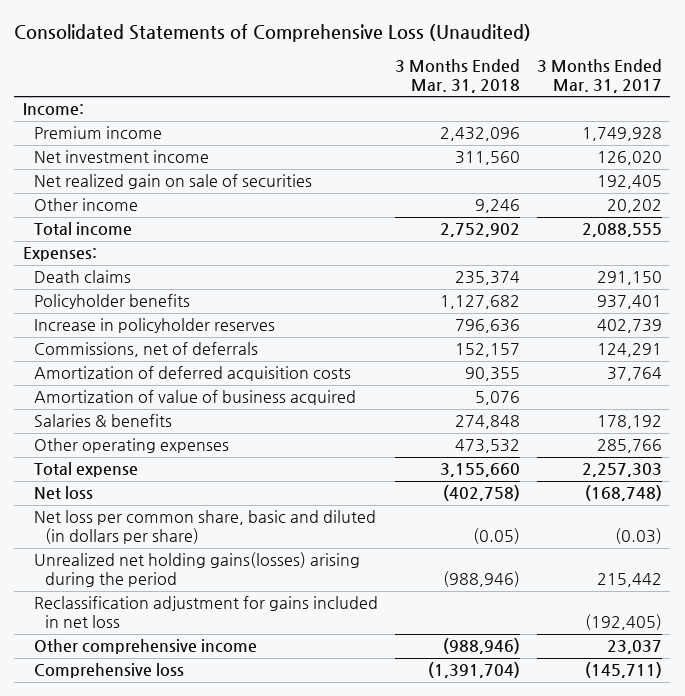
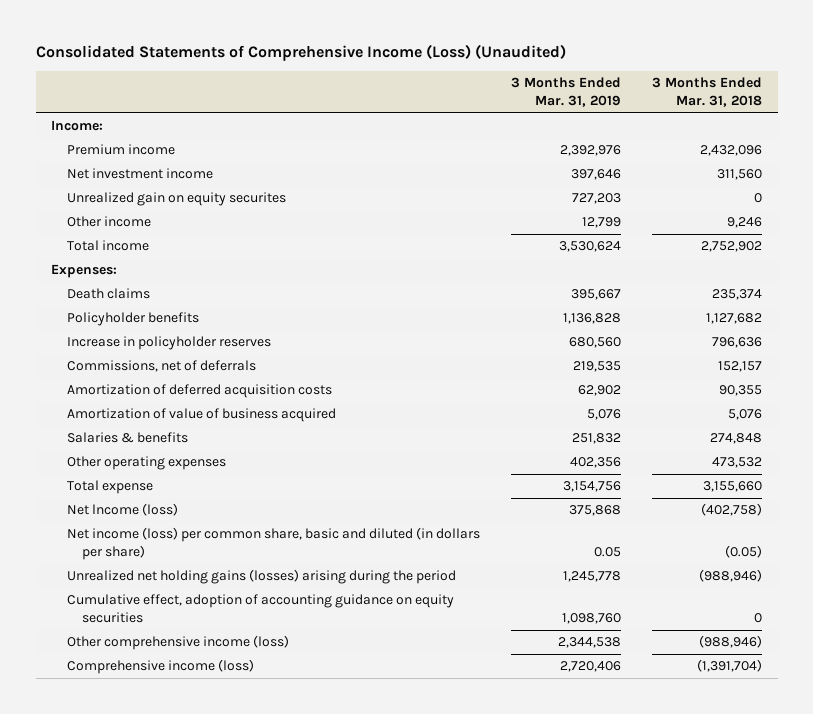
- Consolidated Statements of Comprehensive Loss (Unaudited)
+ Consolidated Statements of Comprehensive Income (Loss) (Unaudited)
- | 3 Months Ended Mar. 31, 2018 | 3 Months Ended Mar. 31, 2017
+ | 3 Months Ended Mar. 31, 2019 | 3 Months Ended Mar. 31, 2018
- Net realized gain on sale of securities | | 192,405
+ Unrealized gain on equity securites | 727,203 | 0
- Net loss | (402,758) | (168,748)
- Net loss per common share, basic and diluted (in dollars per share) | (0.05) | (0.03)
- Unrealized net holding gains(losses) arising during the period | (988,946) | 215,442
- Reclassification adjustment for gains included in net loss | | (192,405)
- Other comprehensive income | (988,946) | 23,037
- Comprehensive loss | (1,391,704) | (145,711)
+ Net lncome (loss) | 375,868 | (402,758)
+ Net income (loss) per common share, basic and diluted (in dollars per share) | 0.05 | (0.05)
+ Unrealized net holding gains (losses) arising during the period | 1,245,778 | (988,946)
+ Cumulative effect, adoption of accounting guidance on equity securities | 1,098,760 | 0
+ Other comprehensive income (loss) | 2,344,538 | (988,946)
+ Comprehensive income (loss) | 2,720,406 | (1,391,704)

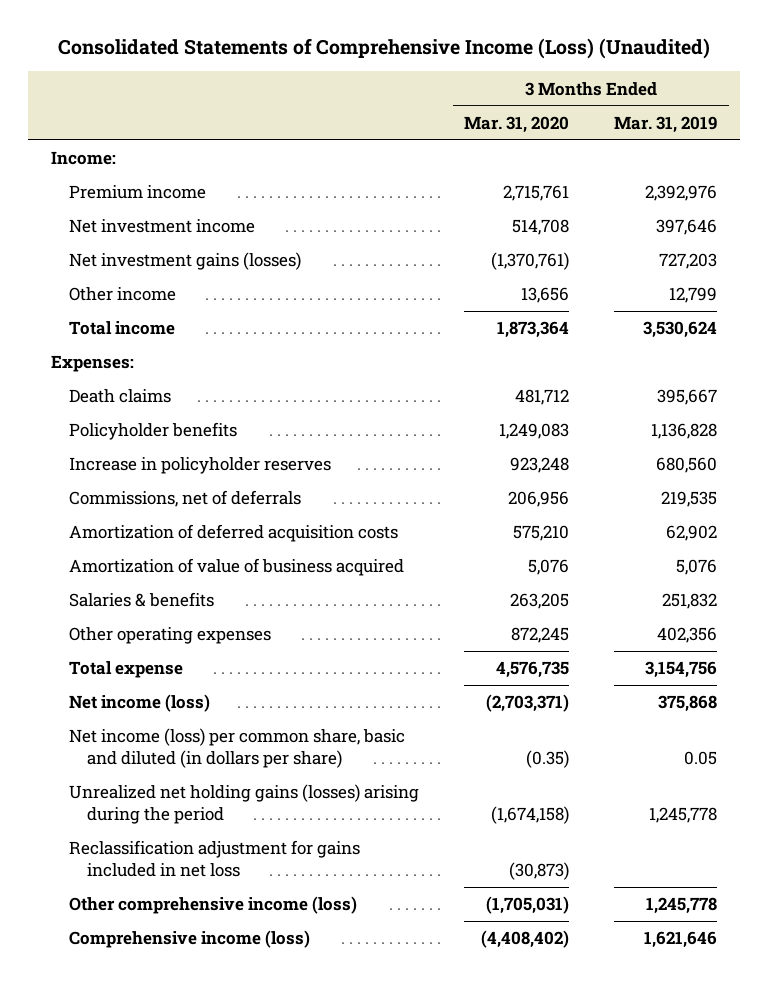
- | 3 Months Ended Mar. 31, 2019 | 3 Months Ended Mar. 31, 2018
+ | 3 Months Ended Mar. 31, 2020 | 3 Months Ended Mar. 31, 2019
- Unrealized gain on equity securites | 727,203 | 0
+ Net investment gains (losses) | (1,370,761) | 727,203
- Net lncome (loss) | 375,868 | (402,758)
+ Net income (loss) | (2,703,371) | 375,868
- Cumulative effect, adoption of accounting guidance on equity securities | 1,098,760 | 0
- Other comprehensive income (loss) | 2,344,538 | (988,946)
- Comprehensive income (loss) | 2,720,406 | (1,391,704)
+ Reclassification adjustment for gains included in net loss | (30,873) |
+ Other comprehensive income (loss) | (1,705,031) | 1,245,778
+ Comprehensive income (loss) | (4,408,402) | 1,621,646

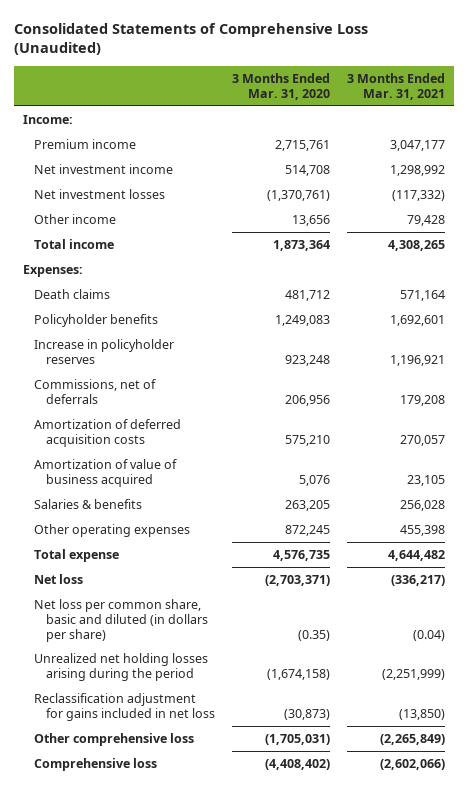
- Consolidated Statements of Comprehensive Income (Loss) (Unaudited)
+ Consolidated Statements of Comprehensive Loss (Unaudited)
- | 3 Months Ended Mar. 31, 2020 | 3 Months Ended Mar. 31, 2019
+ | 3 Months Ended Mar. 31, 2020 | 3 Months Ended Mar. 31, 2021
- Net investment gains (losses) | (1,370,761) | 727,203
+ Net investment losses | (1,370,761) | (117,332)
- Net income (loss) | (2,703,371) | 375,868
- Net income (loss) per common share, basic and diluted (in dollars per share) | (0.35) | 0.05
- Unrealized net holding gains (losses) arising during the period | (1,674,158) | 1,245,778
+ Net loss | (2,703,371) | (336,217)
+ Net loss per common share, basic and diluted (in dollars per share) | (0.35) | (0.04)
+ Unrealized net holding losses arising during the period | (1,674,158) | (2,251,999)
- Other comprehensive income (loss) | (1,705,031) | 1,245,778
- Comprehensive income (loss) | (4,408,402) | 1,621,646
+ Other comprehensive loss | (1,705,031) | (2,265,849)
+ Comprehensive loss | (4,408,402) | (2,602,066)

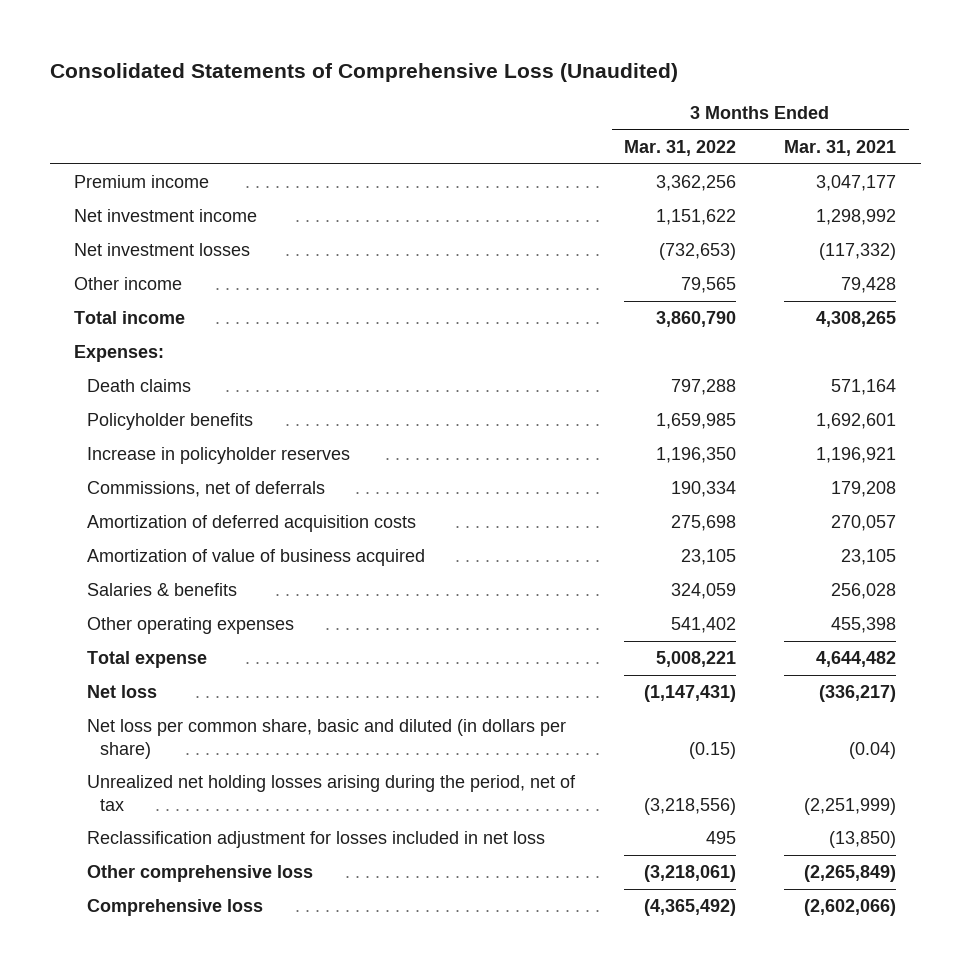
- | 3 Months Ended Mar. 31, 2020 | 3 Months Ended Mar. 31, 2021
+ | 3 Months Ended Mar. 31, 2022 | 3 Months Ended Mar. 31, 2021
- Income:
- Unrealized net holding losses arising during the period | (1,674,158) | (2,251,999)
- Reclassification adjustment for gains included in net loss | (30,873) | (13,850)
+ Unrealized net holding losses arising during the period, net of tax | (3,218,556) | (2,251,999)
+ Reclassification adjustment for losses included in net loss | 495 | (13,850)

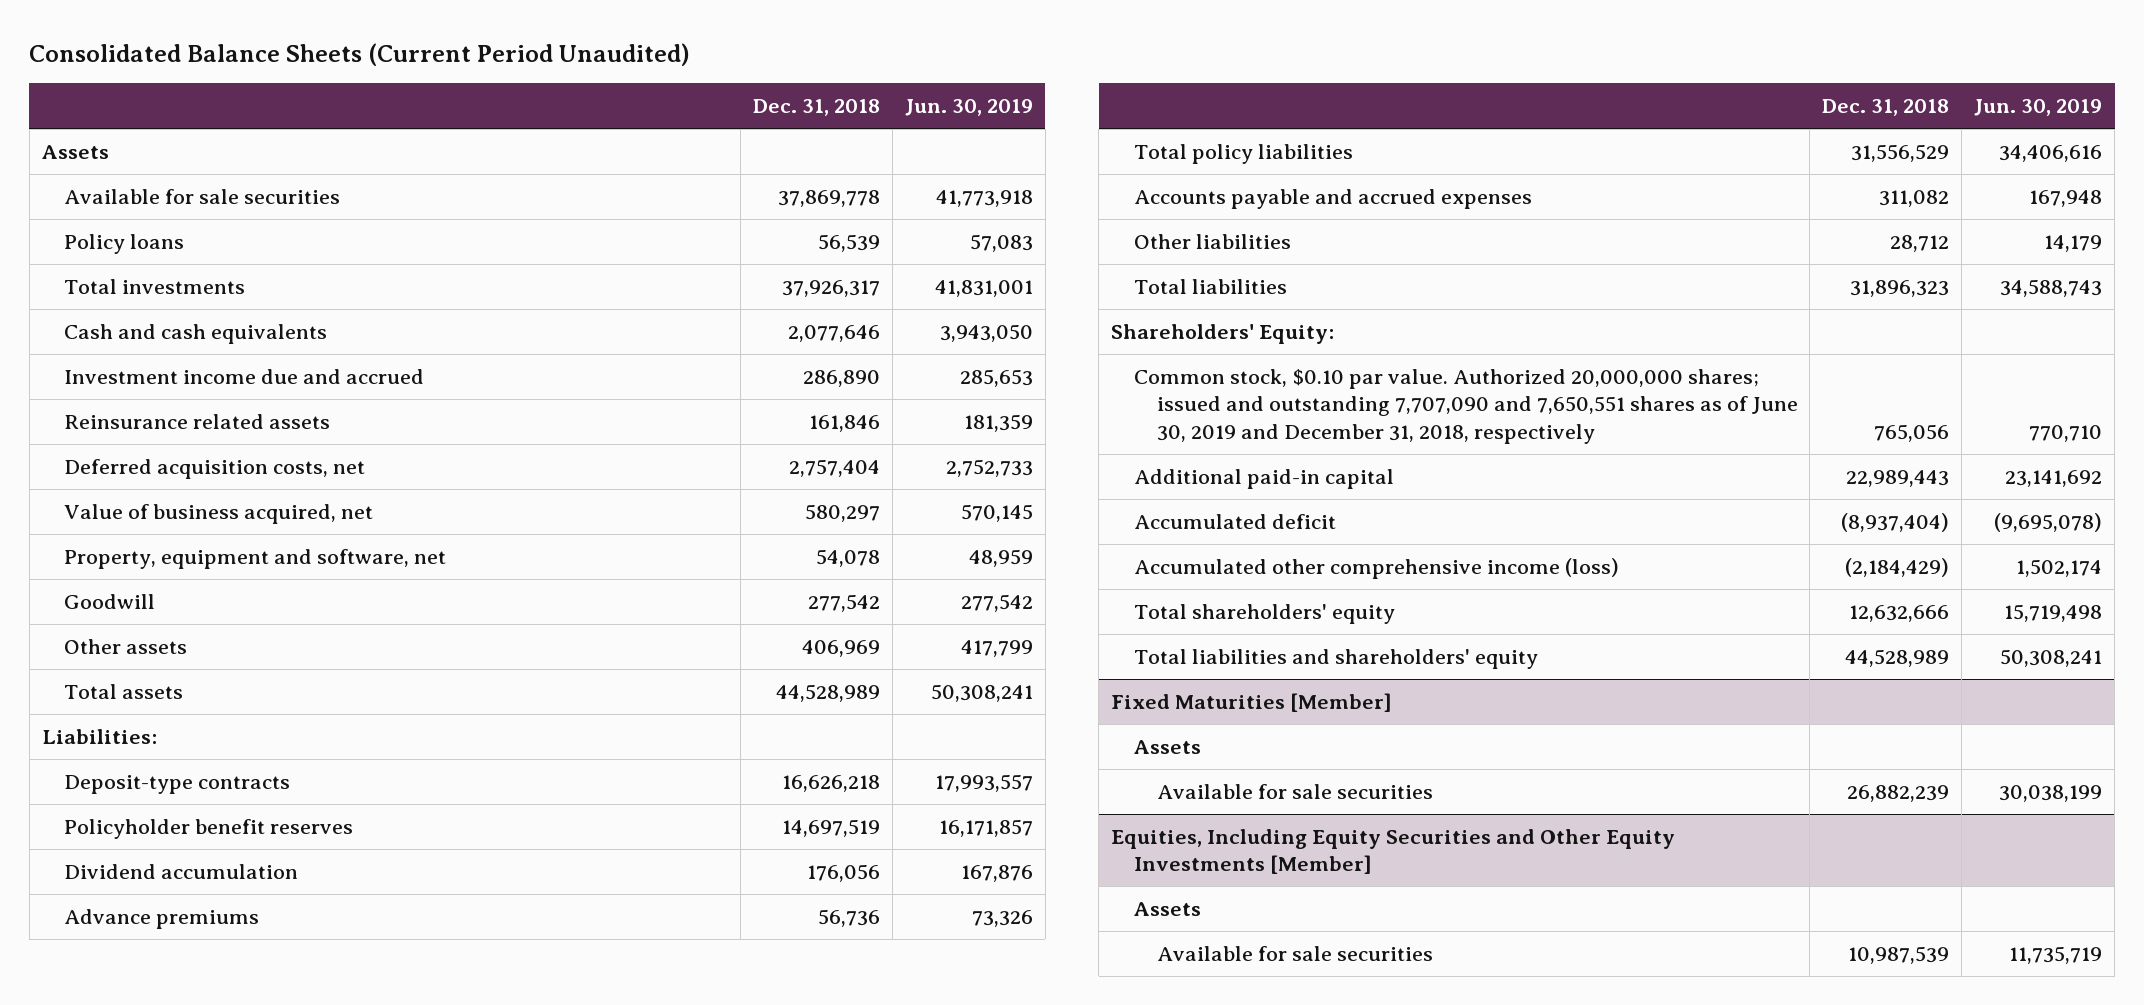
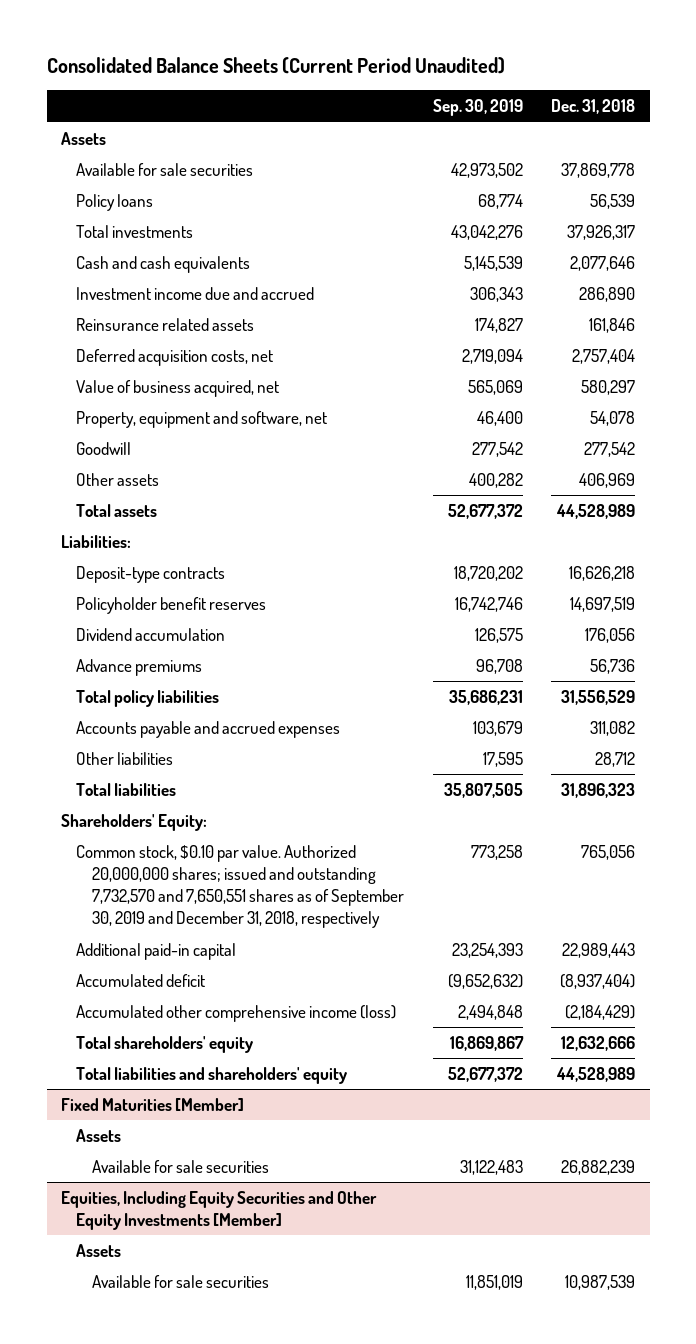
- | Dec. 31, 2018 | Jun. 30, 2019
+ | Sep. 30, 2019 | Dec. 31, 2018
- Common stock, $0.10 par value. Authorized 20,000,000 shares; issued and outstanding 7,707,090 and 7,650,551 shares as of June 30, 2019 and December 31, 2018, respectively | 765,056 | 770,710
+ Common stock, $0.10 par value. Authorized 20,000,000 shares; issued and outstanding 7,732,570 and 7,650,551 shares as of September 30, 2019 and December 31, 2018, respectively | 773,258 | 765,056

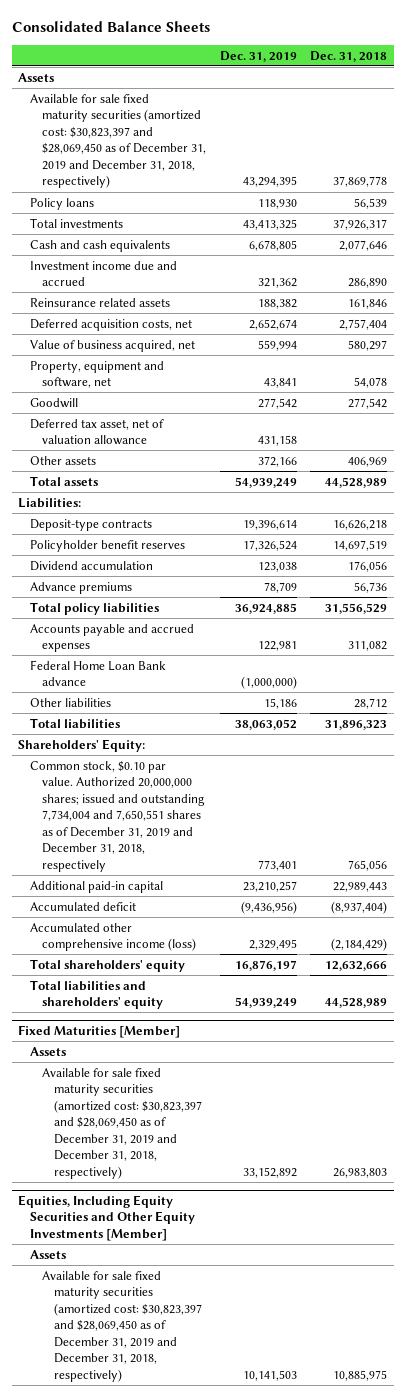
- Consolidated Balance Sheets (Current Period Unaudited)
+ Consolidated Balance Sheets
- | Sep. 30, 2019 | Dec. 31, 2018
+ | Dec. 31, 2019 | Dec. 31, 2018
- Available for sale securities | 42,973,502 | 37,869,778
+ Available for sale fixed maturity securities (amortized cost: $30,823,397 and $28,069,450 as of December 31, 2019 and December 31, 2018, respectively) | 43,294,395 | 37,869,778
+ Deferred tax asset, net of valuation allowance | 431,158 |
+ Federal Home Loan Bank advance | (1,000,000) |
- Common stock, $0.10 par value. Authorized 20,000,000 shares; issued and outstanding 7,732,570 and 7,650,551 shares as of September 30, 2019 and December 31, 2018, respectively | 773,258 | 765,056
+ Common stock, $0.10 par value. Authorized 20,000,000 shares; issued and outstanding 7,734,004 and 7,650,551 shares as of December 31, 2019 and December 31, 2018, respectively | 773,401 | 765,056
@ Fixed Maturities [Member]
- Available for sale securities | 31,122,483 | 26,882,239
+ Available for sale fixed maturity securities (amortized cost: $30,823,397 and $28,069,450 as of December 31, 2019 and December 31, 2018, respectively) | 33,152,892 | 26,983,803
@ Equities, Including Equity Securities and Other Equity Investments [Member]
- Available for sale securities | 11,851,019 | 10,987,539
+ Available for sale fixed maturity securities (amortized cost: $30,823,397 and $28,069,450 as of December 31, 2019 and December 31, 2018, respectively) | 10,141,503 | 10,885,975

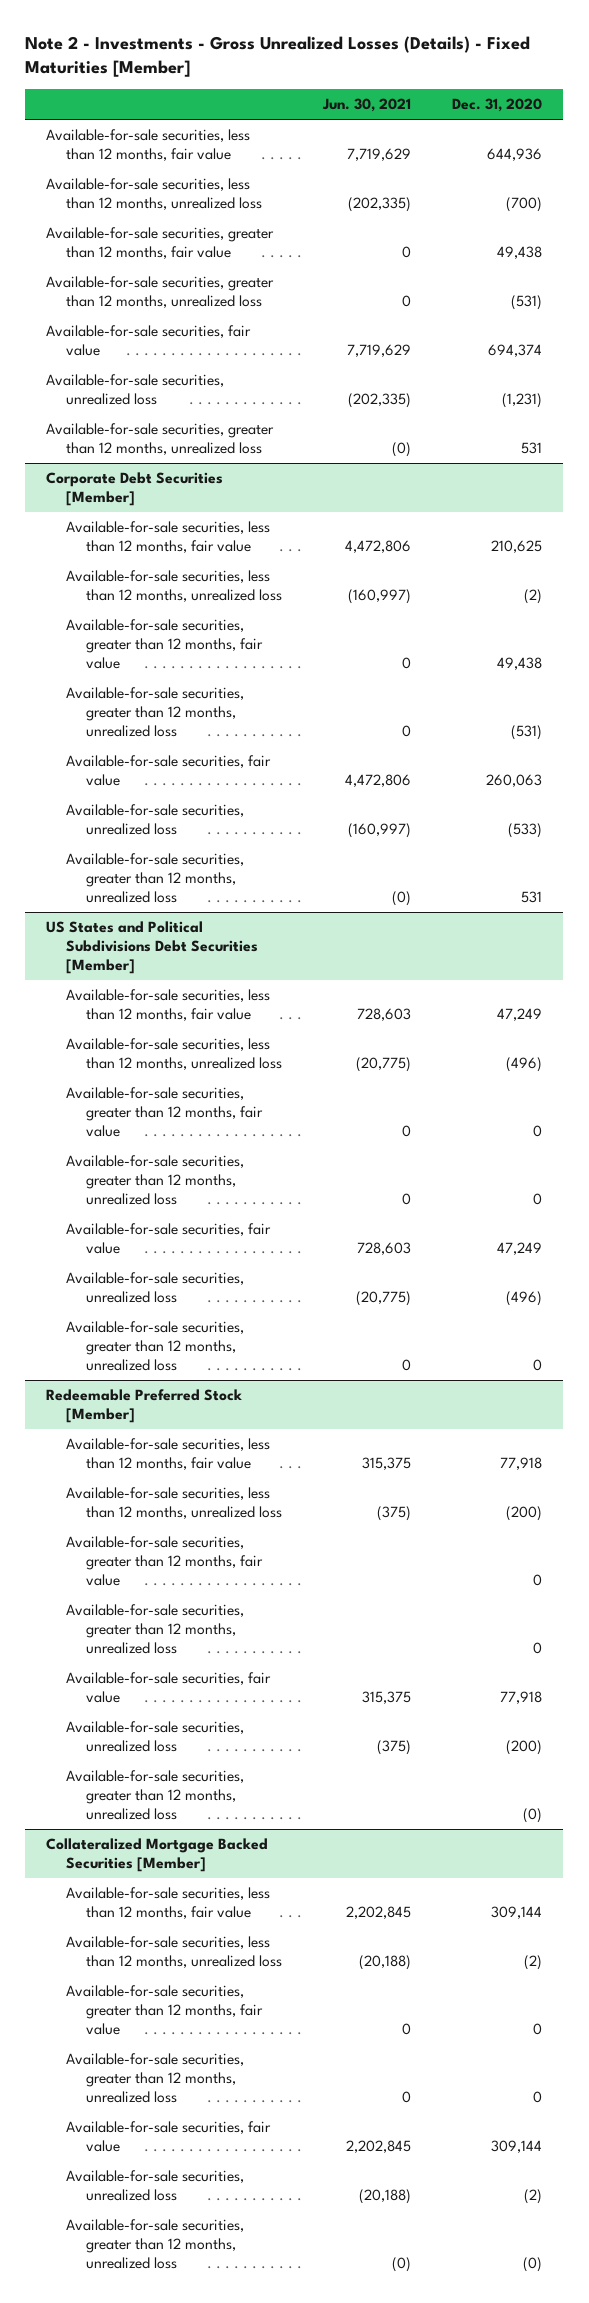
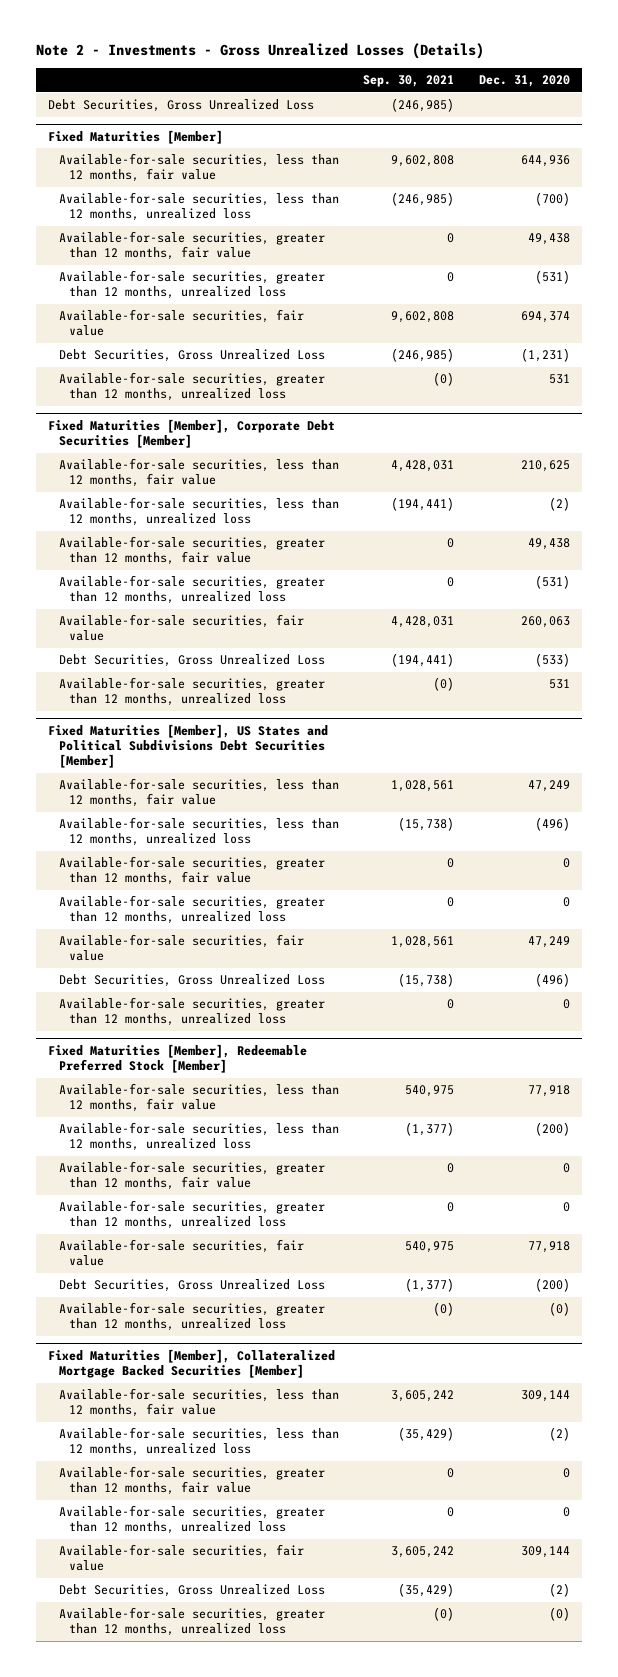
- Note 2 - Investments - Gross Unrealized Losses (Details) - Fixed Maturities [Member]
+ Note 2 - Investments - Gross Unrealized Losses (Details)
- | Jun. 30, 2021 | Dec. 31, 2020
+ | Sep. 30, 2021 | Dec. 31, 2020
+ Debt Securities, Gross Unrealized Loss | (246,985) |
+ Fixed Maturities [Member]
- Available-for-sale securities, unrealized loss | (202,335) | (1,231)
+ Debt Securities, Gross Unrealized Loss | (246,985) | (1,231)
- Corporate Debt Securities [Member]
+ Fixed Maturities [Member], Corporate Debt Securities [Member]
- Available-for-sale securities, unrealized loss | (160,997) | (533)
+ Debt Securities, Gross Unrealized Loss | (194,441) | (533)
- US States and Political Subdivisions Debt Securities [Member]
+ Fixed Maturities [Member], US States and Political Subdivisions Debt Securities [Member]
- Available-for-sale securities, unrealized loss | (20,775) | (496)
+ Debt Securities, Gross Unrealized Loss | (15,738) | (496)
- Redeemable Preferred Stock [Member]
+ Fixed Maturities [Member], Redeemable Preferred Stock [Member]
- Available-for-sale securities, unrealized loss | (375) | (200)
+ Debt Securities, Gross Unrealized Loss | (1,377) | (200)
- Collateralized Mortgage Backed Securities [Member]
+ Fixed Maturities [Member], Collateralized Mortgage Backed Securities [Member]
- Available-for-sale securities, unrealized loss | (20,188) | (2)
+ Debt Securities, Gross Unrealized Loss | (35,429) | (2)

